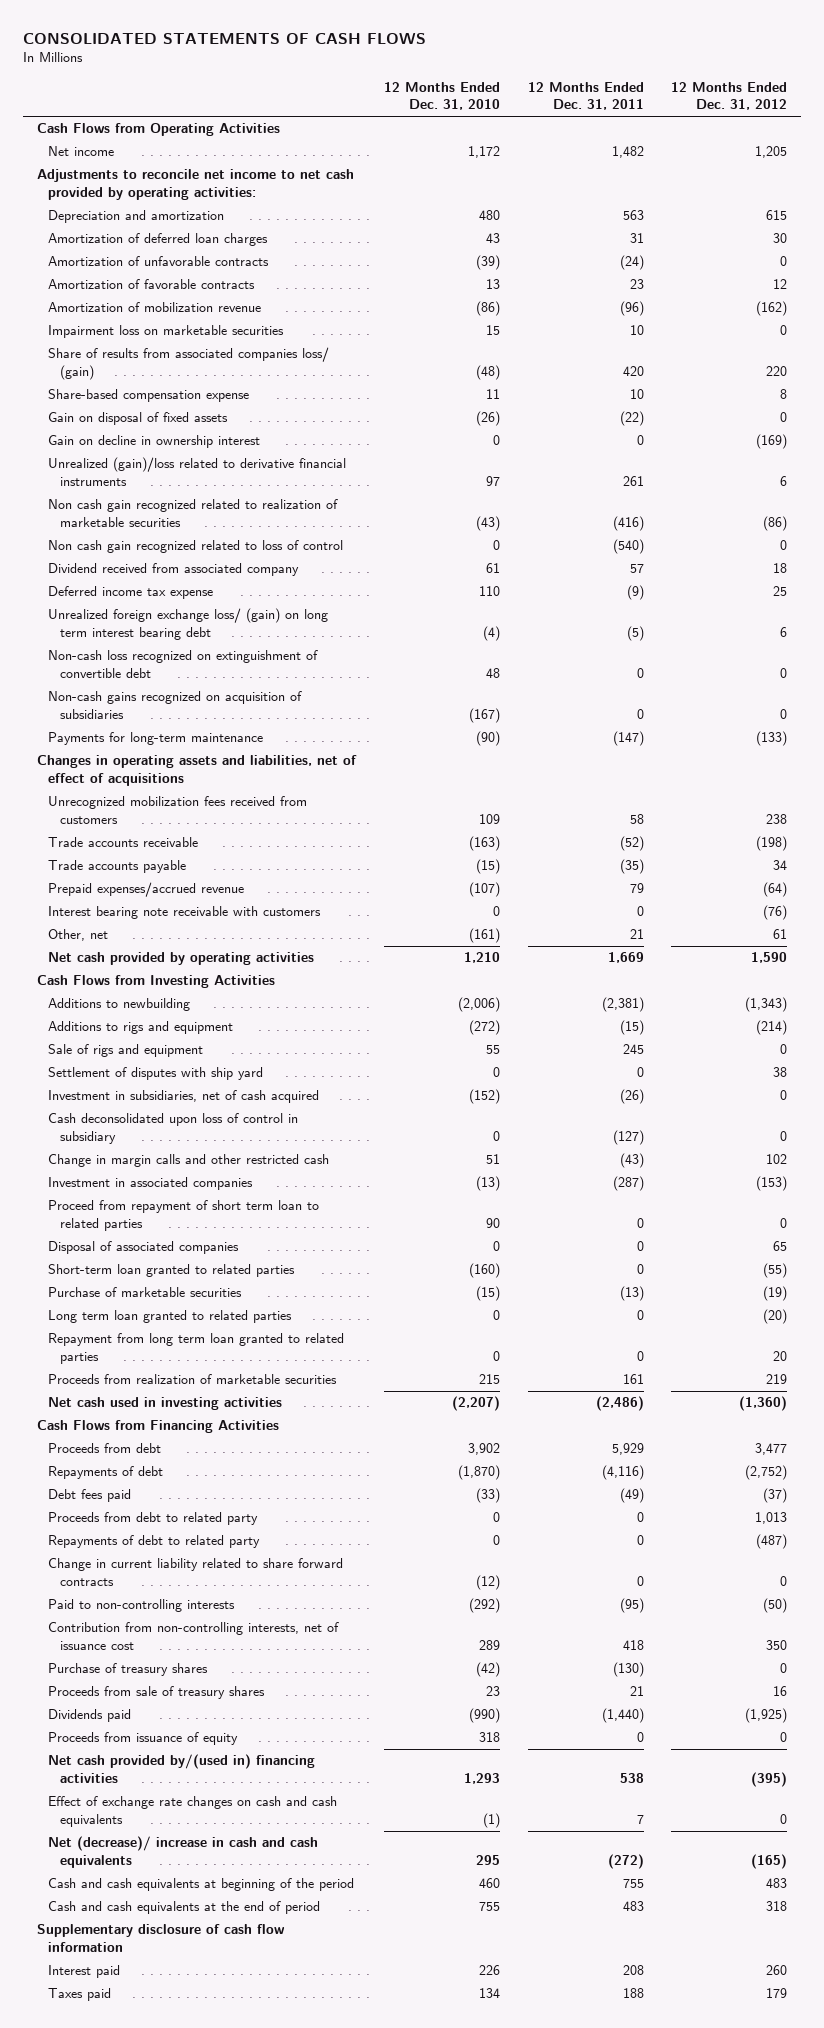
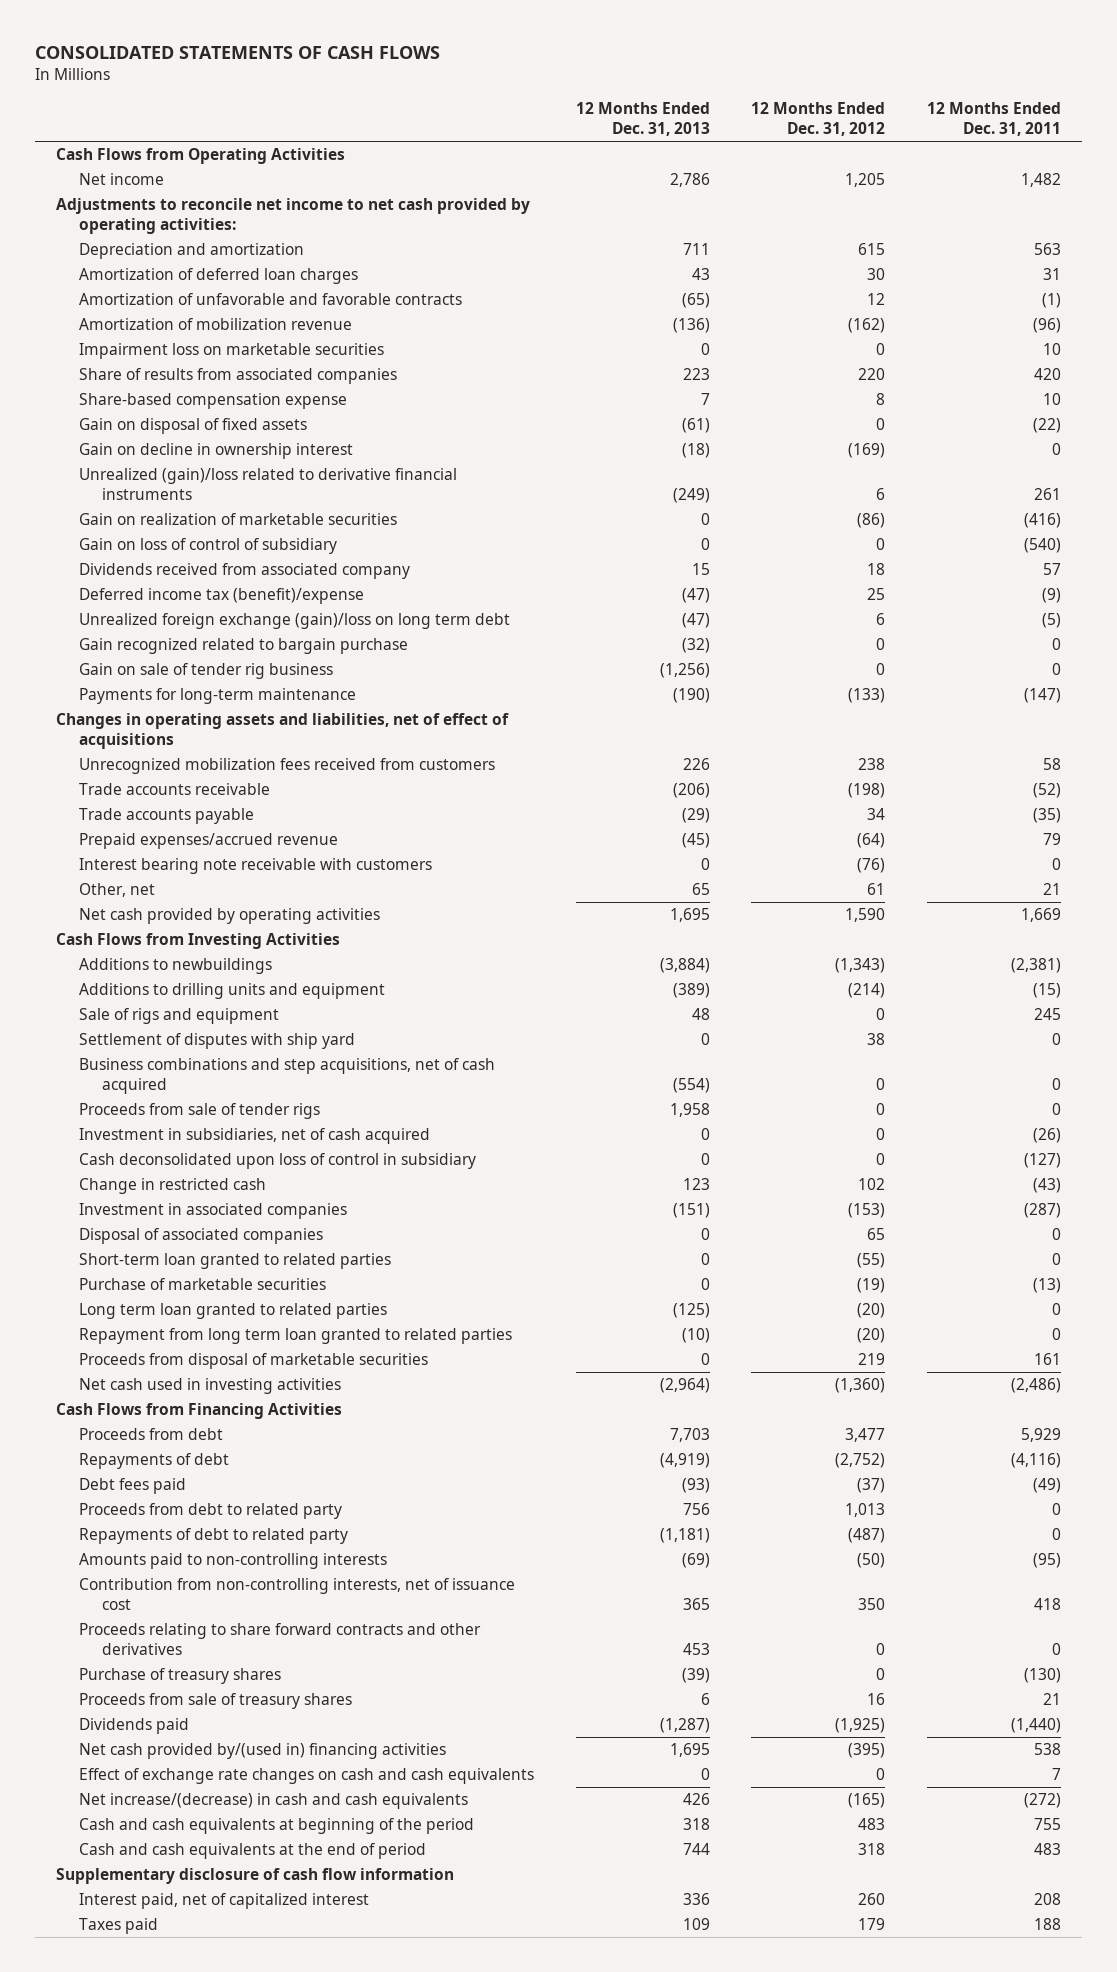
- | 12 Months Ended Dec. 31, 2010 | 12 Months Ended Dec. 31, 2011 | 12 Months Ended Dec. 31, 2012
+ | 12 Months Ended Dec. 31, 2013 | 12 Months Ended Dec. 31, 2012 | 12 Months Ended Dec. 31, 2011
- Amortization of unfavorable contracts | (39) | (24) | 0
- Amortization of favorable contracts | 13 | 23 | 12
+ Amortization of unfavorable and favorable contracts | (65) | 12 | (1)
- Share of results from associated companies loss/ (gain) | (48) | 420 | 220
+ Share of results from associated companies | 223 | 220 | 420
- Non cash gain recognized related to realization of marketable securities | (43) | (416) | (86)
- Non cash gain recognized related to loss of control | 0 | (540) | 0
- Dividend received from associated company | 61 | 57 | 18
- Deferred income tax expense | 110 | (9) | 25
- Unrealized foreign exchange loss/ (gain) on long term interest bearing debt | (4) | (5) | 6
- Non-cash loss recognized on extinguishment of convertible debt | 48 | 0 | 0
- Non-cash gains recognized on acquisition of subsidiaries | (167) | 0 | 0
+ Gain on realization of marketable securities | 0 | (86) | (416)
+ Gain on loss of control of subsidiary | 0 | 0 | (540)
+ Dividends received from associated company | 15 | 18 | 57
+ Deferred income tax (benefit)/expense | (47) | 25 | (9)
+ Unrealized foreign exchange (gain)/loss on long term debt | (47) | 6 | (5)
+ Gain recognized related to bargain purchase | (32) | 0 | 0
+ Gain on sale of tender rig business | (1,256) | 0 | 0
- Additions to newbuilding | (2,006) | (2,381) | (1,343)
- Additions to rigs and equipment | (272) | (15) | (214)
+ Additions to newbuildings | (3,884) | (1,343) | (2,381)
+ Additions to drilling units and equipment | (389) | (214) | (15)
+ Business combinations and step acquisitions, net of cash acquired | (554) | 0 | 0
+ Proceeds from sale of tender rigs | 1,958 | 0 | 0
- Change in margin calls and other restricted cash | 51 | (43) | 102
+ Change in restricted cash | 123 | 102 | (43)
- Proceed from repayment of short term loan to related parties | 90 | 0 | 0
- Repayment from long term loan granted to related parties | 0 | 0 | 20
- Proceeds from realization of marketable securities | 215 | 161 | 219
+ Repayment from long term loan granted to related parties | (10) | (20) | 0
+ Proceeds from disposal of marketable securities | 0 | 219 | 161
- Change in current liability related to share forward contracts | (12) | 0 | 0
- Paid to non-controlling interests | (292) | (95) | (50)
+ Amounts paid to non-controlling interests | (69) | (50) | (95)
+ Proceeds relating to share forward contracts and other derivatives | 453 | 0 | 0
- Proceeds from issuance of equity | 318 | 0 | 0
- Net (decrease)/ increase in cash and cash equivalents | 295 | (272) | (165)
+ Net increase/(decrease) in cash and cash equivalents | 426 | (165) | (272)
- Interest paid | 226 | 208 | 260
+ Interest paid, net of capitalized interest | 336 | 260 | 208

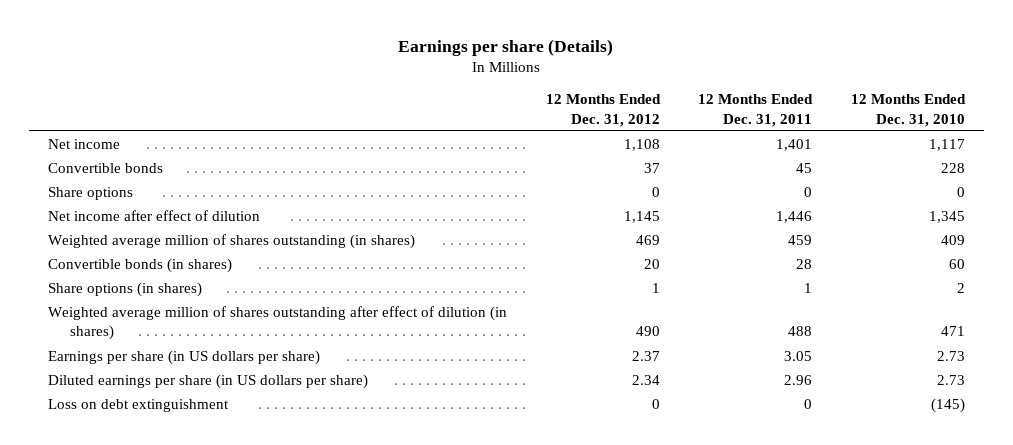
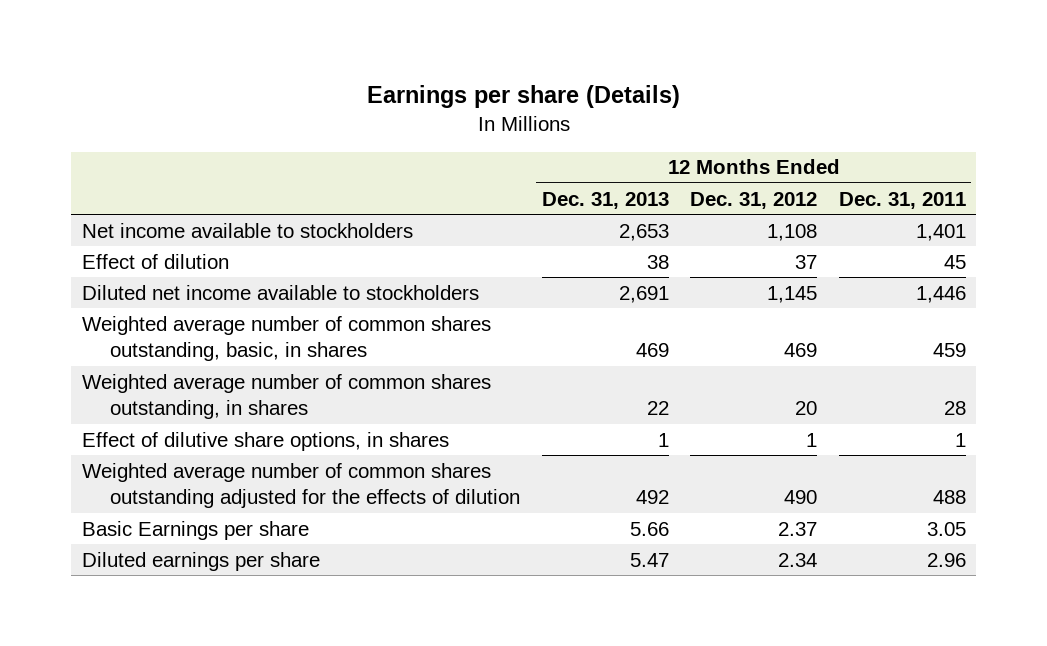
- | 12 Months Ended Dec. 31, 2012 | 12 Months Ended Dec. 31, 2011 | 12 Months Ended Dec. 31, 2010
+ | 12 Months Ended Dec. 31, 2013 | 12 Months Ended Dec. 31, 2012 | 12 Months Ended Dec. 31, 2011
- Net income | 1,108 | 1,401 | 1,117
- Convertible bonds | 37 | 45 | 228
- Share options | 0 | 0 | 0
- Net income after effect of dilution | 1,145 | 1,446 | 1,345
- Weighted average million of shares outstanding (in shares) | 469 | 459 | 409
- Convertible bonds (in shares) | 20 | 28 | 60
- Share options (in shares) | 1 | 1 | 2
- Weighted average million of shares outstanding after effect of dilution (in shares) | 490 | 488 | 471
- Earnings per share (in US dollars per share) | 2.37 | 3.05 | 2.73
- Diluted earnings per share (in US dollars per share) | 2.34 | 2.96 | 2.73
- Loss on debt extinguishment | 0 | 0 | (145)
+ Net income available to stockholders | 2,653 | 1,108 | 1,401
+ Effect of dilution | 38 | 37 | 45
+ Diluted net income available to stockholders | 2,691 | 1,145 | 1,446
+ Weighted average number of common shares outstanding, basic, in shares | 469 | 469 | 459
+ Weighted average number of common shares outstanding, in shares | 22 | 20 | 28
+ Effect of dilutive share options, in shares | 1 | 1 | 1
+ Weighted average number of common shares outstanding adjusted for the effects of dilution | 492 | 490 | 488
+ Basic Earnings per share | 5.66 | 2.37 | 3.05
+ Diluted earnings per share | 5.47 | 2.34 | 2.96

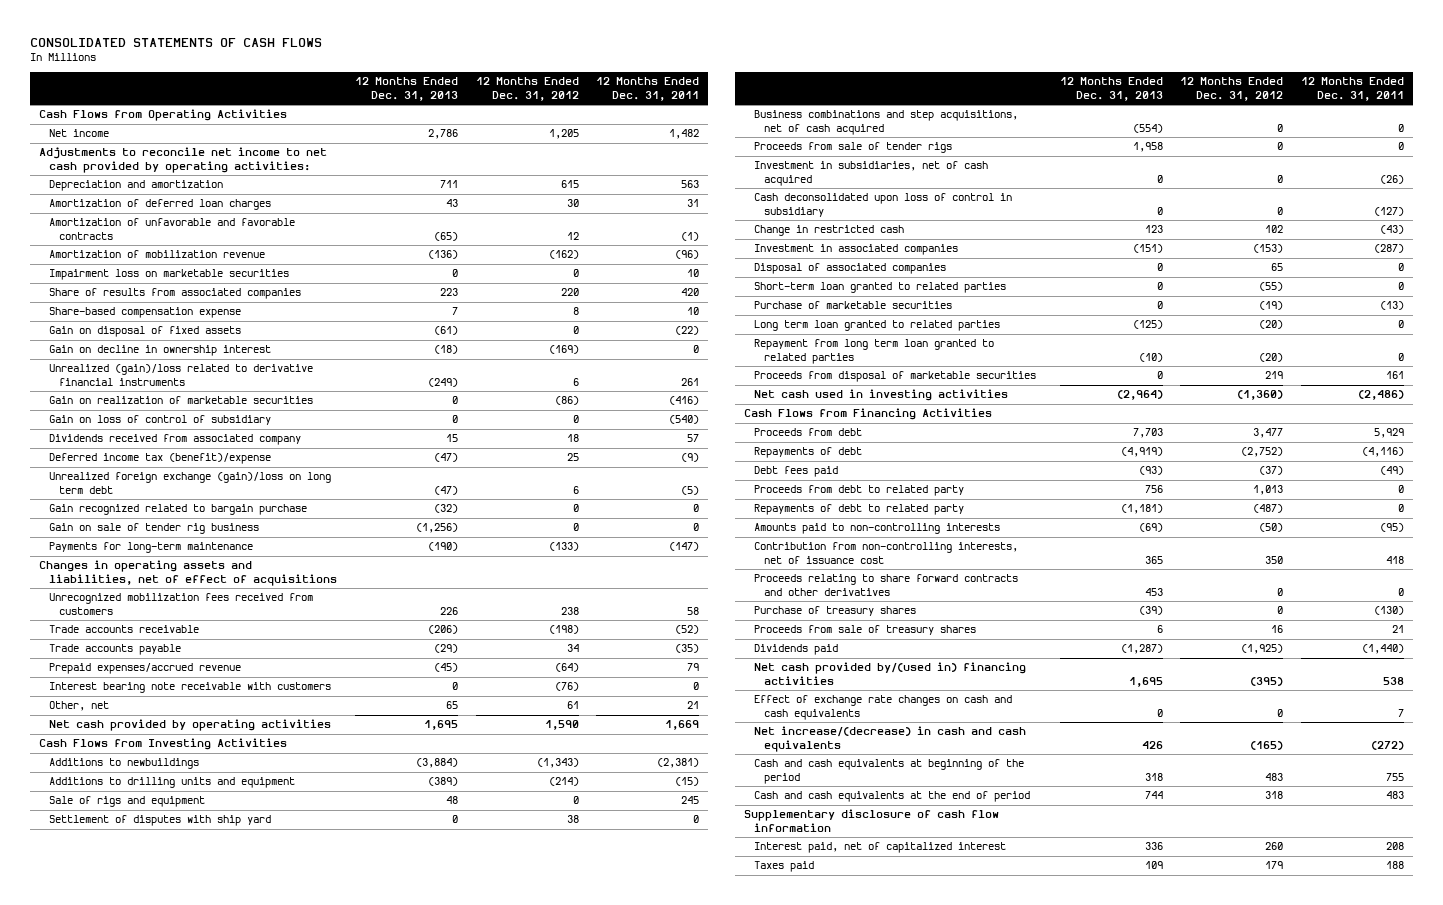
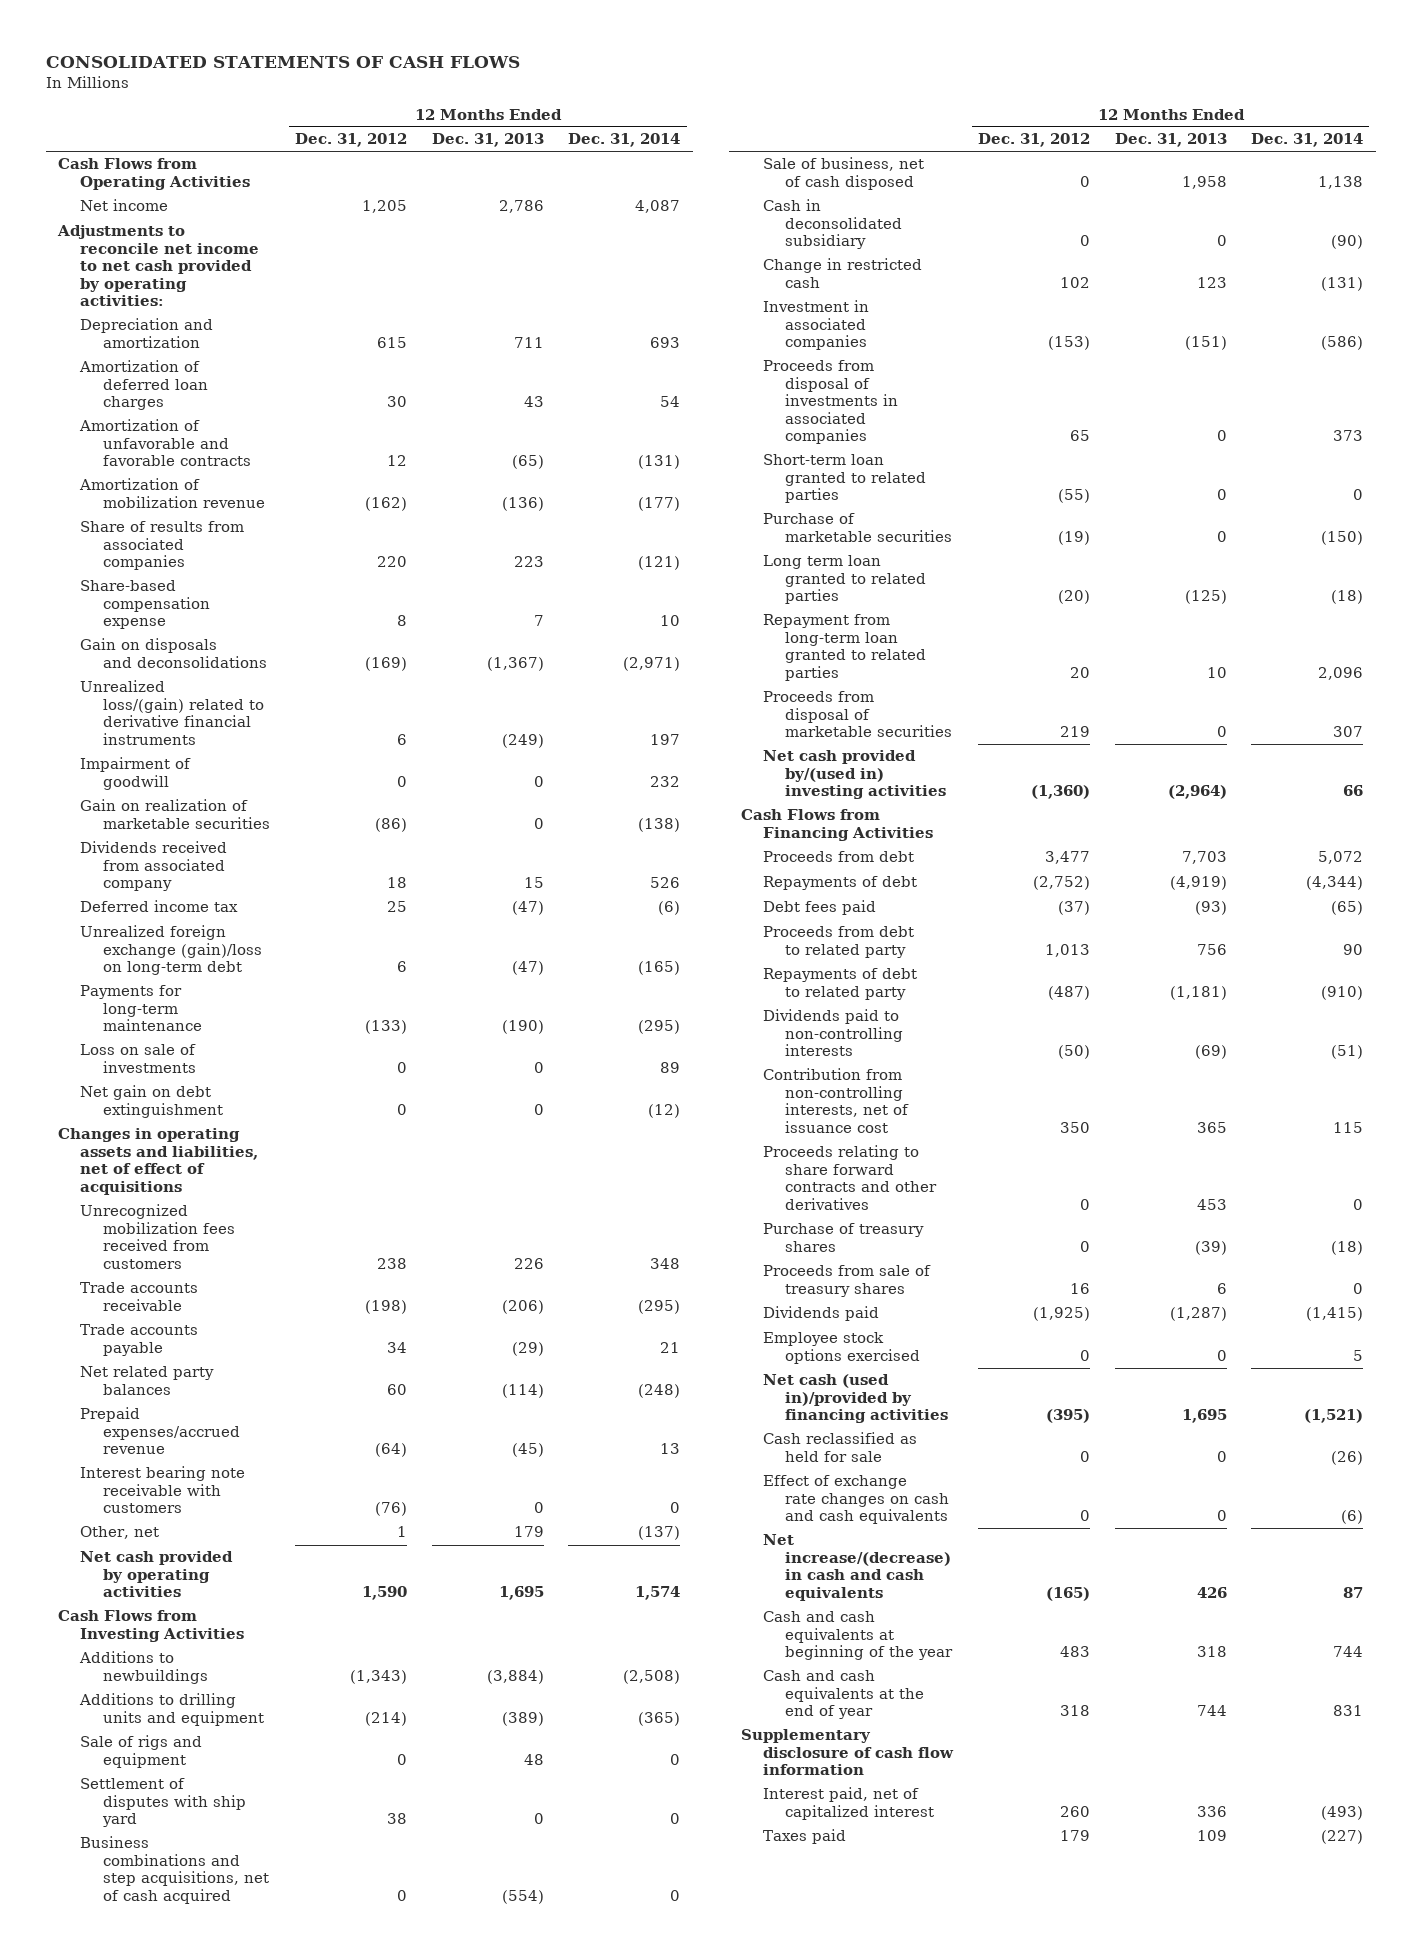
- | 12 Months Ended Dec. 31, 2013 | 12 Months Ended Dec. 31, 2012 | 12 Months Ended Dec. 31, 2011
+ | 12 Months Ended Dec. 31, 2012 | 12 Months Ended Dec. 31, 2013 | 12 Months Ended Dec. 31, 2014
- Impairment loss on marketable securities | 0 | 0 | 10
- Gain on disposal of fixed assets | (61) | 0 | (22)
- Gain on decline in ownership interest | (18) | (169) | 0
- Unrealized (gain)/loss related to derivative financial instruments | (249) | 6 | 261
+ Gain on disposals and deconsolidations | (169) | (1,367) | (2,971)
+ Unrealized loss/(gain) related to derivative financial instruments | 6 | (249) | 197
+ Impairment of goodwill | 0 | 0 | 232
- Gain on loss of control of subsidiary | 0 | 0 | (540)
- Deferred income tax (benefit)/expense | (47) | 25 | (9)
- Unrealized foreign exchange (gain)/loss on long term debt | (47) | 6 | (5)
- Gain recognized related to bargain purchase | (32) | 0 | 0
- Gain on sale of tender rig business | (1,256) | 0 | 0
+ Deferred income tax | 25 | (47) | (6)
+ Unrealized foreign exchange (gain)/loss on long-term debt | 6 | (47) | (165)
+ Loss on sale of investments | 0 | 0 | 89
+ Net gain on debt extinguishment | 0 | 0 | (12)
+ Net related party balances | 60 | (114) | (248)
- Other, net | 65 | 61 | 21
+ Other, net | 1 | 179 | (137)
- Proceeds from sale of tender rigs | 1,958 | 0 | 0
- Investment in subsidiaries, net of cash acquired | 0 | 0 | (26)
- Cash deconsolidated upon loss of control in subsidiary | 0 | 0 | (127)
+ Sale of business, net of cash disposed | 0 | 1,958 | 1,138
+ Cash in deconsolidated subsidiary | 0 | 0 | (90)
- Disposal of associated companies | 0 | 65 | 0
+ Proceeds from disposal of investments in associated companies | 65 | 0 | 373
- Repayment from long term loan granted to related parties | (10) | (20) | 0
+ Repayment from long-term loan granted to related parties | 20 | 10 | 2,096
- Net cash used in investing activities | (2,964) | (1,360) | (2,486)
+ Net cash provided by/(used in) investing activities | (1,360) | (2,964) | 66
- Amounts paid to non-controlling interests | (69) | (50) | (95)
+ Dividends paid to non-controlling interests | (50) | (69) | (51)
- Net cash provided by/(used in) financing activities | 1,695 | (395) | 538
+ Employee stock options exercised | 0 | 0 | 5
+ Net cash (used in)/provided by financing activities | (395) | 1,695 | (1,521)
+ Cash reclassified as held for sale | 0 | 0 | (26)
- Cash and cash equivalents at beginning of the period | 318 | 483 | 755
- Cash and cash equivalents at the end of period | 744 | 318 | 483
+ Cash and cash equivalents at beginning of the year | 483 | 318 | 744
+ Cash and cash equivalents at the end of year | 318 | 744 | 831

